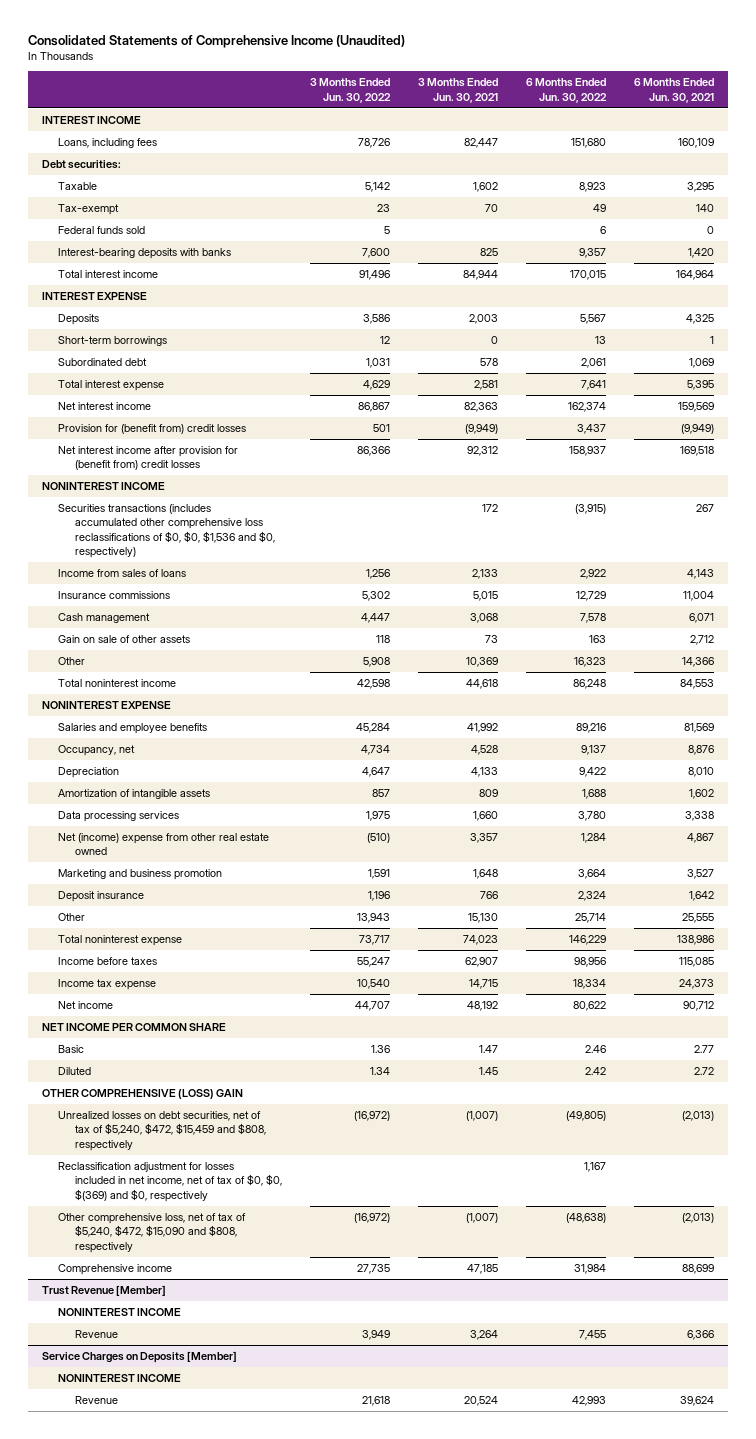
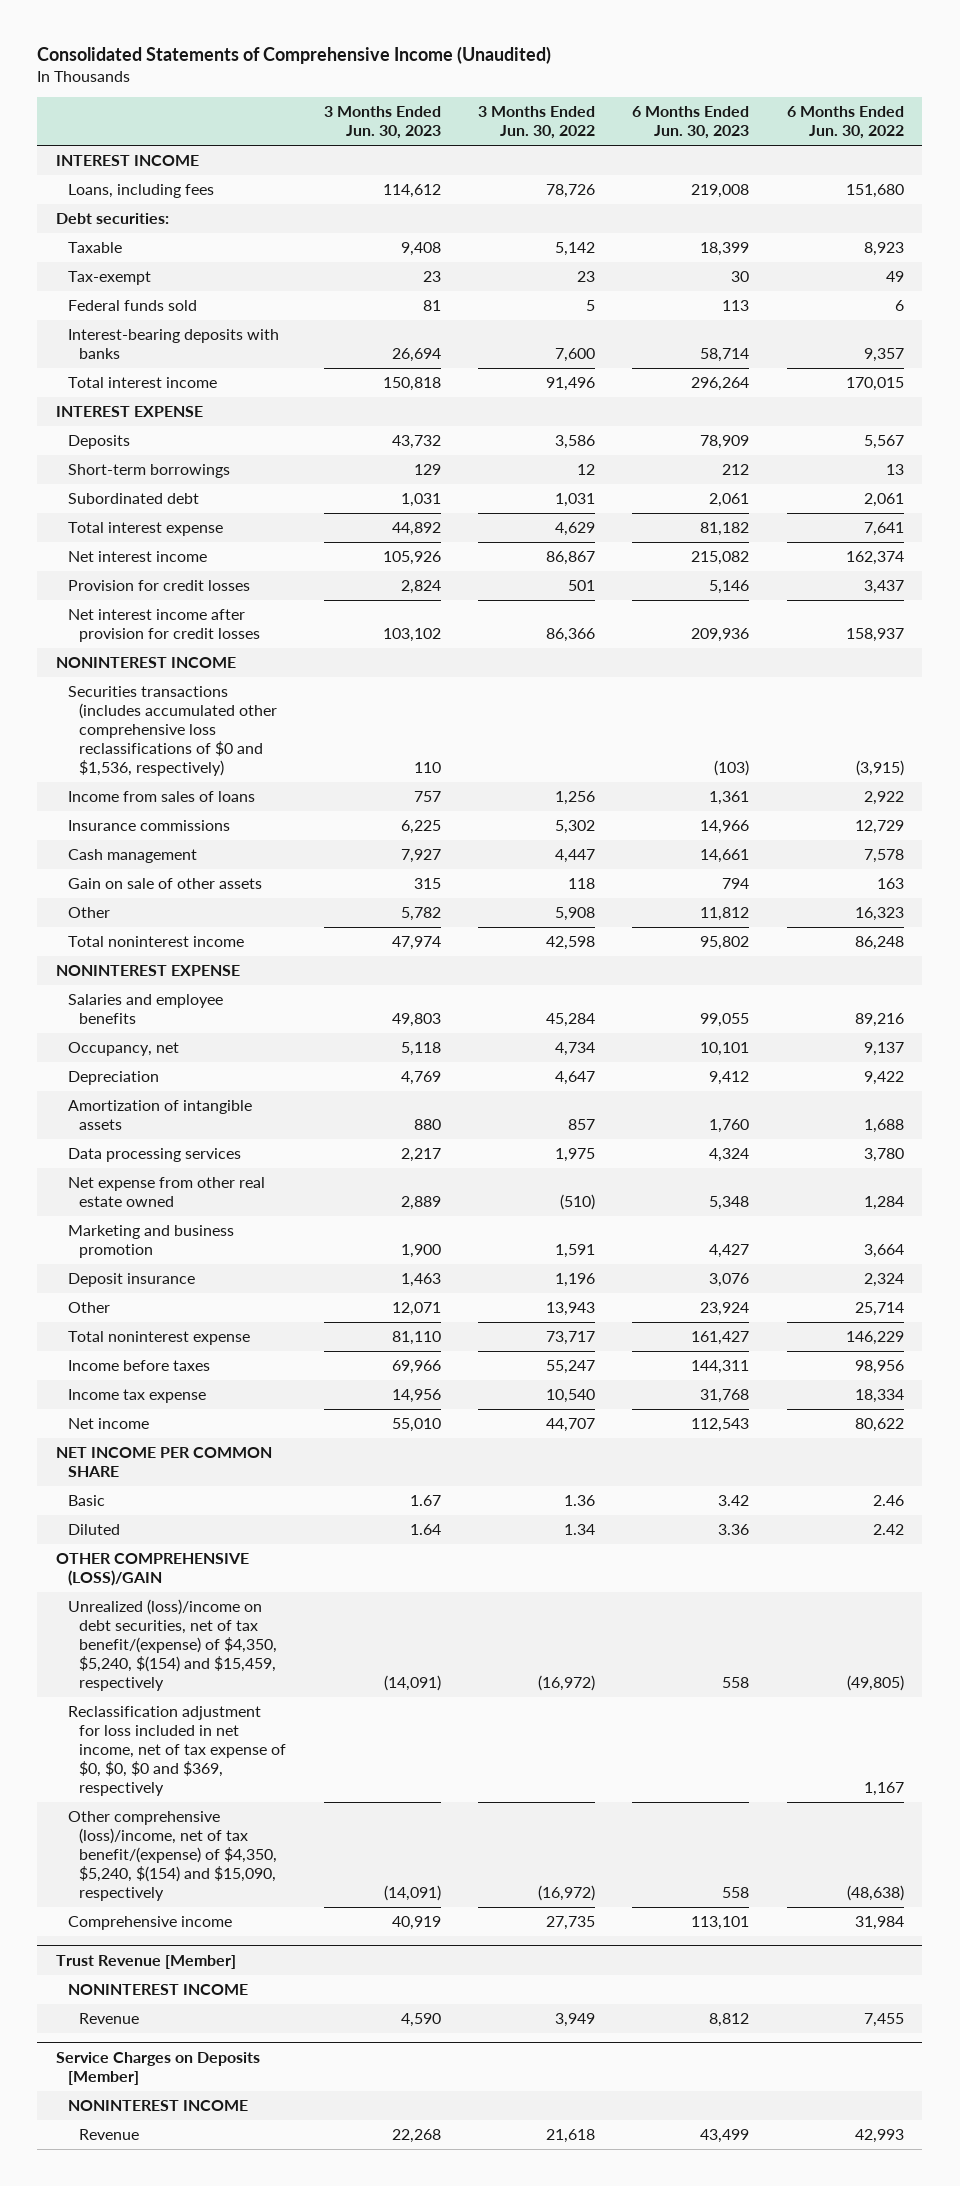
- | 3 Months Ended Jun. 30, 2022 | 3 Months Ended Jun. 30, 2021 | 6 Months Ended Jun. 30, 2022 | 6 Months Ended Jun. 30, 2021
+ | 3 Months Ended Jun. 30, 2023 | 3 Months Ended Jun. 30, 2022 | 6 Months Ended Jun. 30, 2023 | 6 Months Ended Jun. 30, 2022
- Provision for (benefit from) credit losses | 501 | (9,949) | 3,437 | (9,949)
- Net interest income after provision for (benefit from) credit losses | 86,366 | 92,312 | 158,937 | 169,518
+ Provision for credit losses | 2,824 | 501 | 5,146 | 3,437
+ Net interest income after provision for credit losses | 103,102 | 86,366 | 209,936 | 158,937
- Securities transactions (includes accumulated other comprehensive loss reclassifications of $0, $0, $1,536 and $0, respectively) | | 172 | (3,915) | 267
+ Securities transactions (includes accumulated other comprehensive loss reclassifications of $0 and $1,536, respectively) | 110 | | (103) | (3,915)
- Net (income) expense from other real estate owned | (510) | 3,357 | 1,284 | 4,867
+ Net expense from other real estate owned | 2,889 | (510) | 5,348 | 1,284
- OTHER COMPREHENSIVE (LOSS) GAIN
- Unrealized losses on debt securities, net of tax of $5,240, $472, $15,459 and $808, respectively | (16,972) | (1,007) | (49,805) | (2,013)
- Reclassification adjustment for losses included in net income, net of tax of $0, $0, $(369) and $0, respectively | | | 1,167 |
- Other comprehensive loss, net of tax of $5,240, $472, $15,090 and $808, respectively | (16,972) | (1,007) | (48,638) | (2,013)
+ OTHER COMPREHENSIVE (LOSS)/GAIN
+ Unrealized (loss)/income on debt securities, net of tax benefit/(expense) of $4,350, $5,240, $(154) and $15,459, respectively | (14,091) | (16,972) | 558 | (49,805)
+ Reclassification adjustment for loss included in net income, net of tax expense of $0, $0, $0 and $369, respectively | | | | 1,167
+ Other comprehensive (loss)/income, net of tax benefit/(expense) of $4,350, $5,240, $(154) and $15,090, respectively | (14,091) | (16,972) | 558 | (48,638)

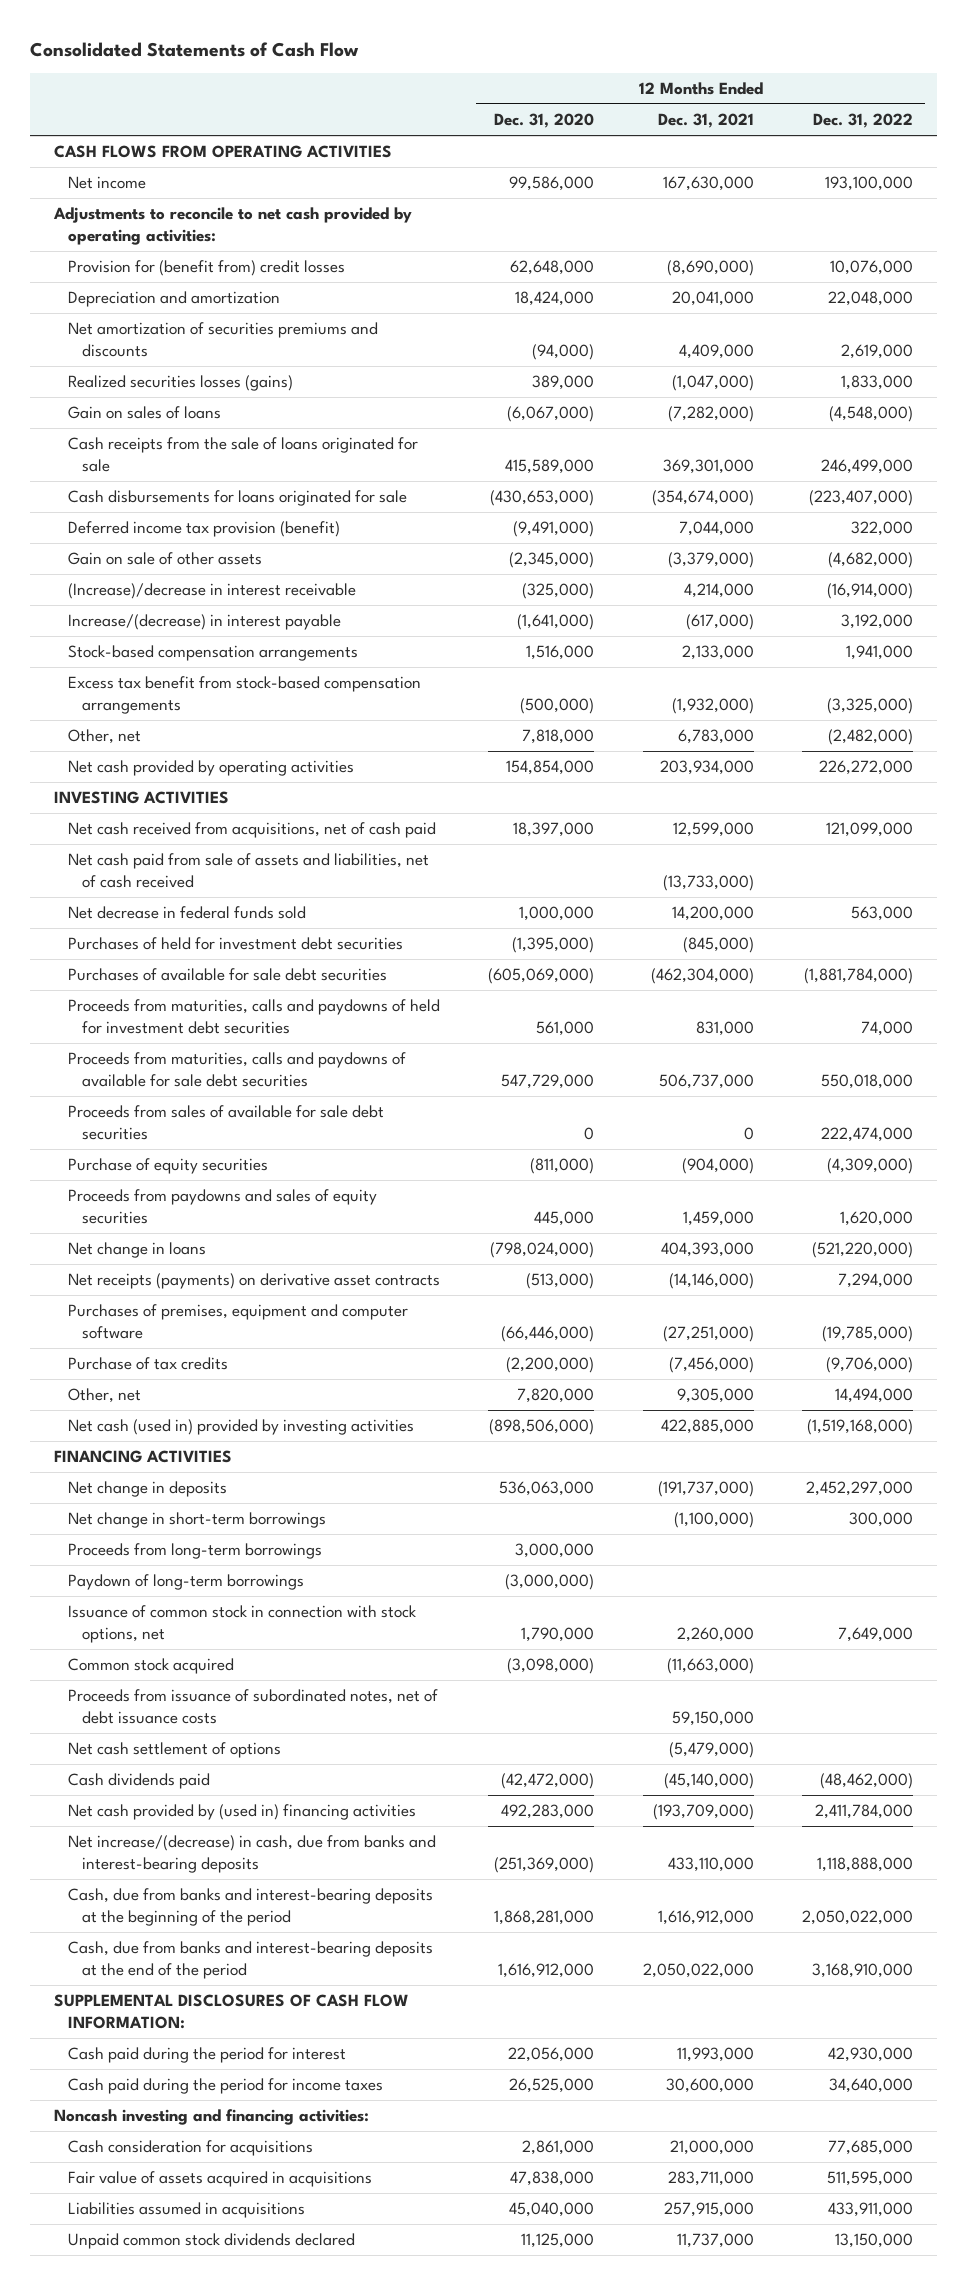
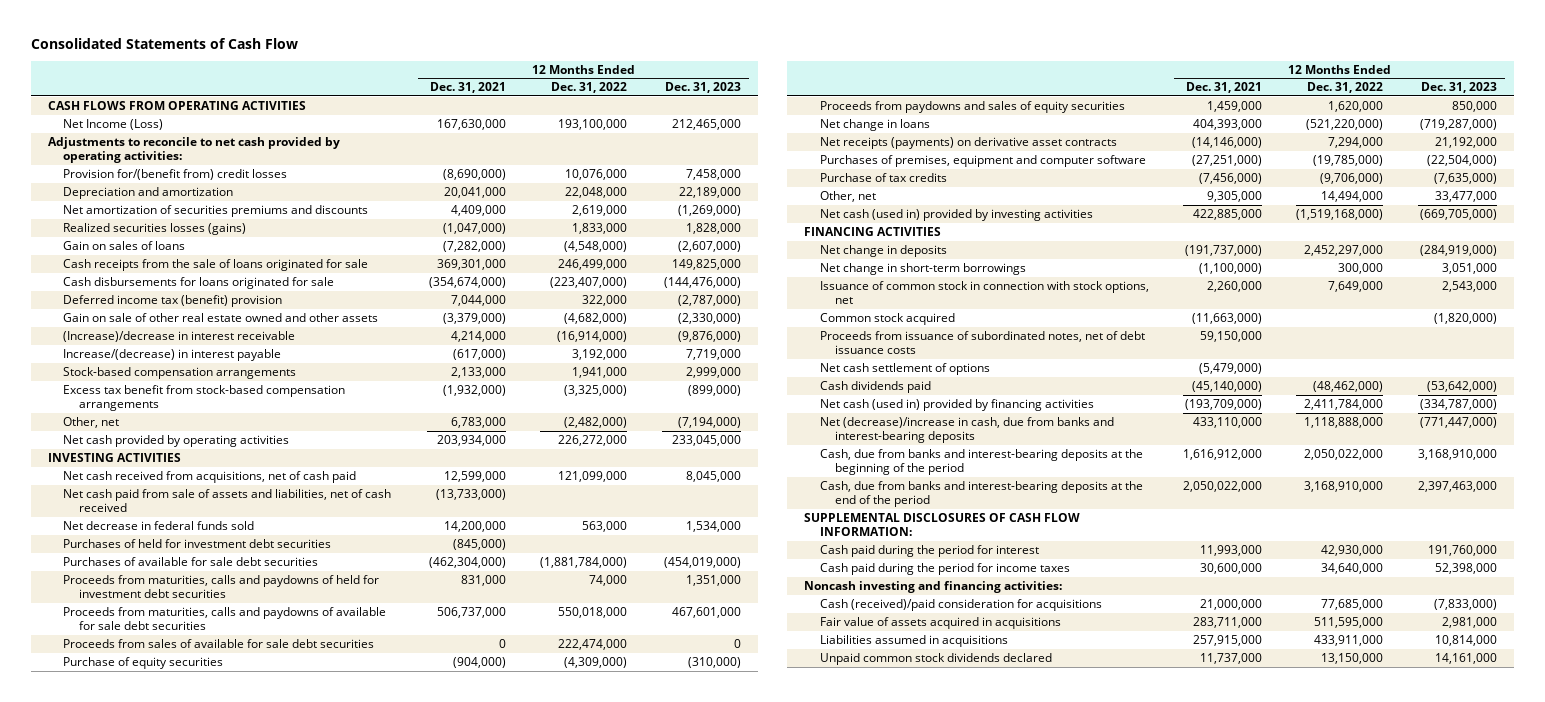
- | 12 Months Ended Dec. 31, 2020 | 12 Months Ended Dec. 31, 2021 | 12 Months Ended Dec. 31, 2022
+ | 12 Months Ended Dec. 31, 2021 | 12 Months Ended Dec. 31, 2022 | 12 Months Ended Dec. 31, 2023
- Net income | 99,586,000 | 167,630,000 | 193,100,000
+ Net Income (Loss) | 167,630,000 | 193,100,000 | 212,465,000
- Provision for (benefit from) credit losses | 62,648,000 | (8,690,000) | 10,076,000
+ Provision for/(benefit from) credit losses | (8,690,000) | 10,076,000 | 7,458,000
- Deferred income tax provision (benefit) | (9,491,000) | 7,044,000 | 322,000
- Gain on sale of other assets | (2,345,000) | (3,379,000) | (4,682,000)
+ Deferred income tax (benefit) provision | 7,044,000 | 322,000 | (2,787,000)
+ Gain on sale of other real estate owned and other assets | (3,379,000) | (4,682,000) | (2,330,000)
- Proceeds from long-term borrowings | 3,000,000 | |
- Paydown of long-term borrowings | (3,000,000) | |
- Net cash provided by (used in) financing activities | 492,283,000 | (193,709,000) | 2,411,784,000
- Net increase/(decrease) in cash, due from banks and interest-bearing deposits | (251,369,000) | 433,110,000 | 1,118,888,000
+ Net cash (used in) provided by financing activities | (193,709,000) | 2,411,784,000 | (334,787,000)
+ Net (decrease)/increase in cash, due from banks and interest-bearing deposits | 433,110,000 | 1,118,888,000 | (771,447,000)
- Cash consideration for acquisitions | 2,861,000 | 21,000,000 | 77,685,000
+ Cash (received)/paid consideration for acquisitions | 21,000,000 | 77,685,000 | (7,833,000)

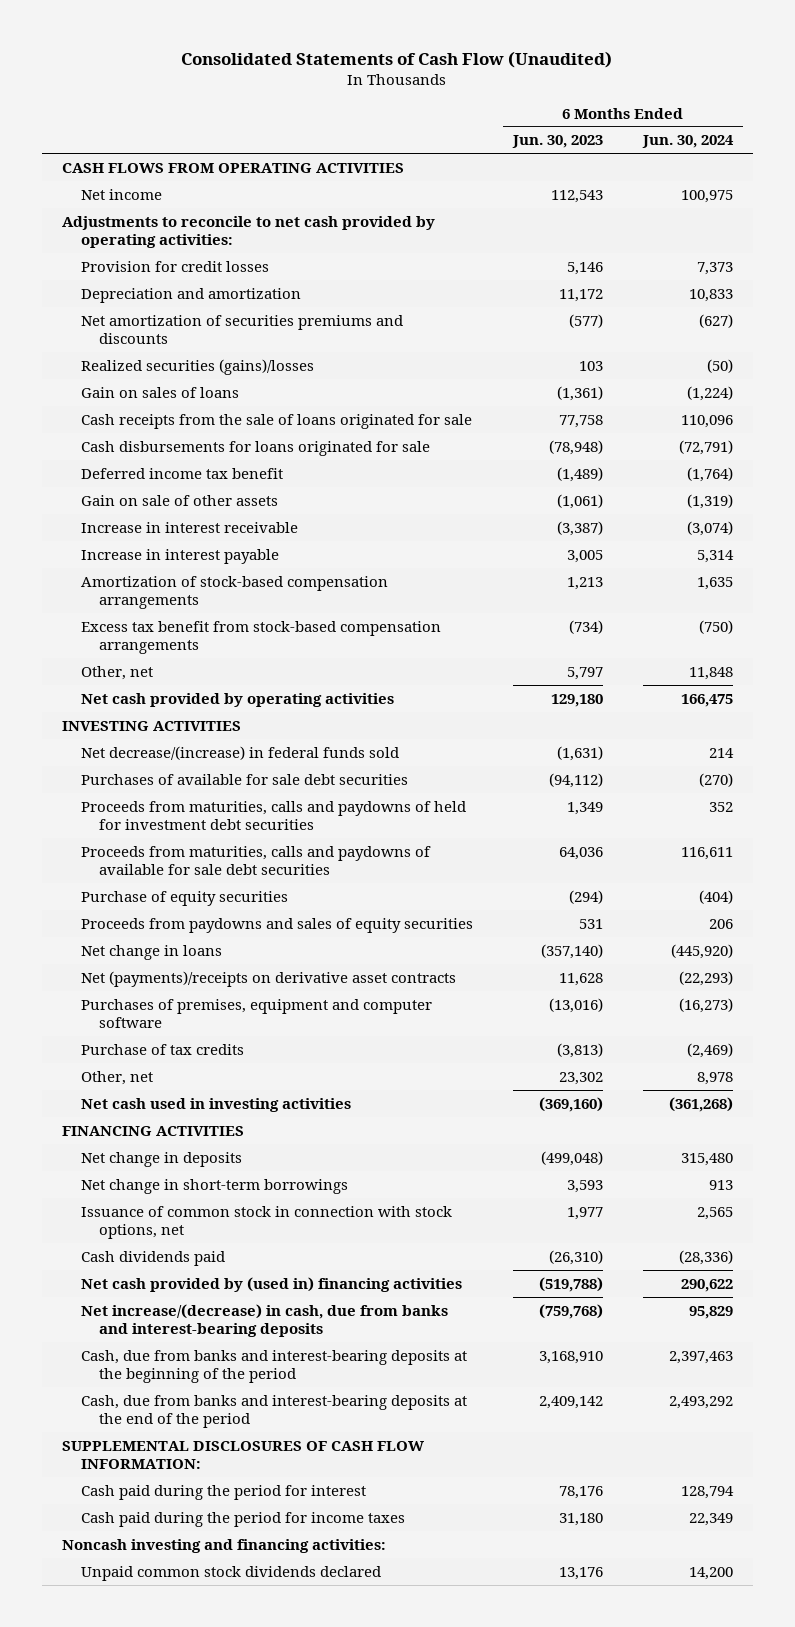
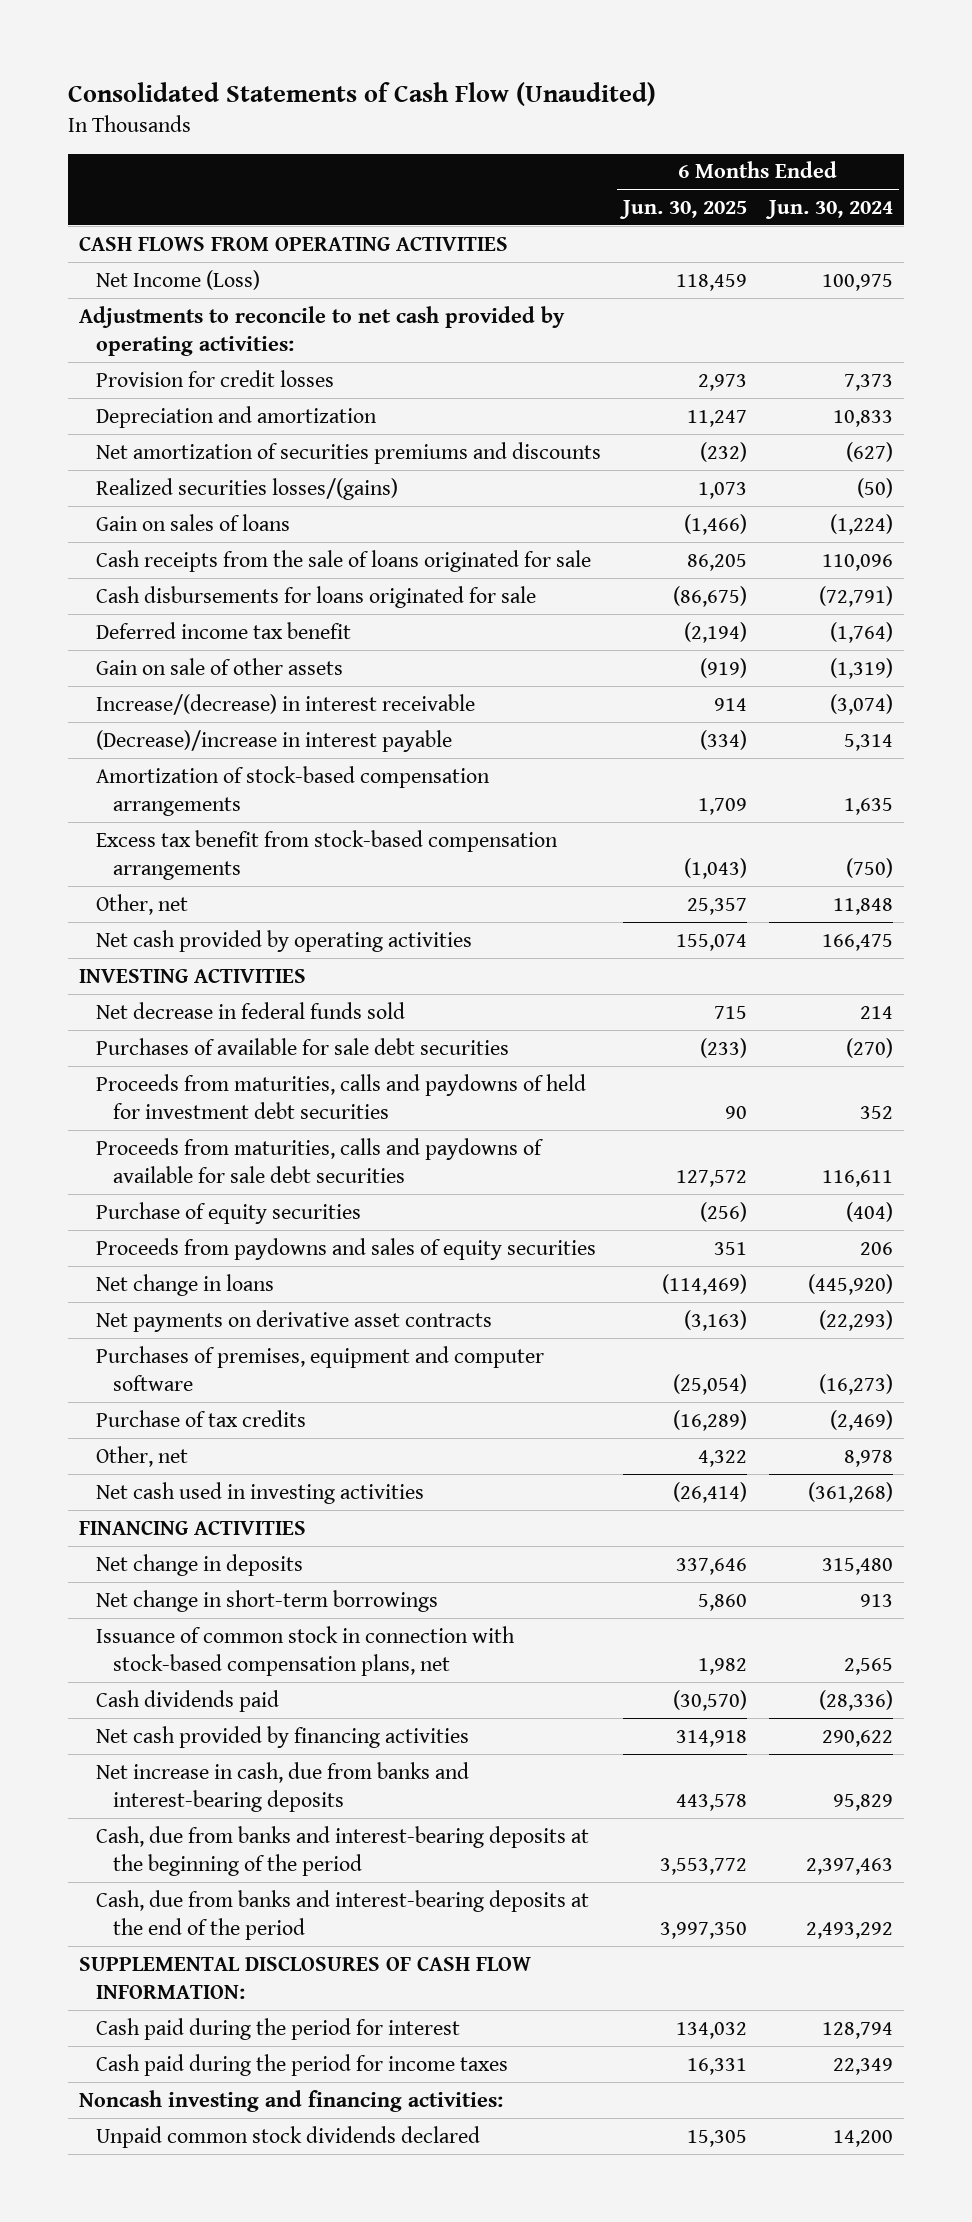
- | 6 Months Ended Jun. 30, 2023 | 6 Months Ended Jun. 30, 2024
+ | 6 Months Ended Jun. 30, 2025 | 6 Months Ended Jun. 30, 2024
- Net income | 112,543 | 100,975
+ Net Income (Loss) | 118,459 | 100,975
- Realized securities (gains)/losses | 103 | (50)
+ Realized securities losses/(gains) | 1,073 | (50)
- Increase in interest receivable | (3,387) | (3,074)
- Increase in interest payable | 3,005 | 5,314
+ Increase/(decrease) in interest receivable | 914 | (3,074)
+ (Decrease)/increase in interest payable | (334) | 5,314
- Net decrease/(increase) in federal funds sold | (1,631) | 214
+ Net decrease in federal funds sold | 715 | 214
- Net (payments)/receipts on derivative asset contracts | 11,628 | (22,293)
+ Net payments on derivative asset contracts | (3,163) | (22,293)
- Issuance of common stock in connection with stock options, net | 1,977 | 2,565
+ Issuance of common stock in connection with stock-based compensation plans, net | 1,982 | 2,565
- Net cash provided by (used in) financing activities | (519,788) | 290,622
- Net increase/(decrease) in cash, due from banks and interest-bearing deposits | (759,768) | 95,829
+ Net cash provided by financing activities | 314,918 | 290,622
+ Net increase in cash, due from banks and interest-bearing deposits | 443,578 | 95,829

